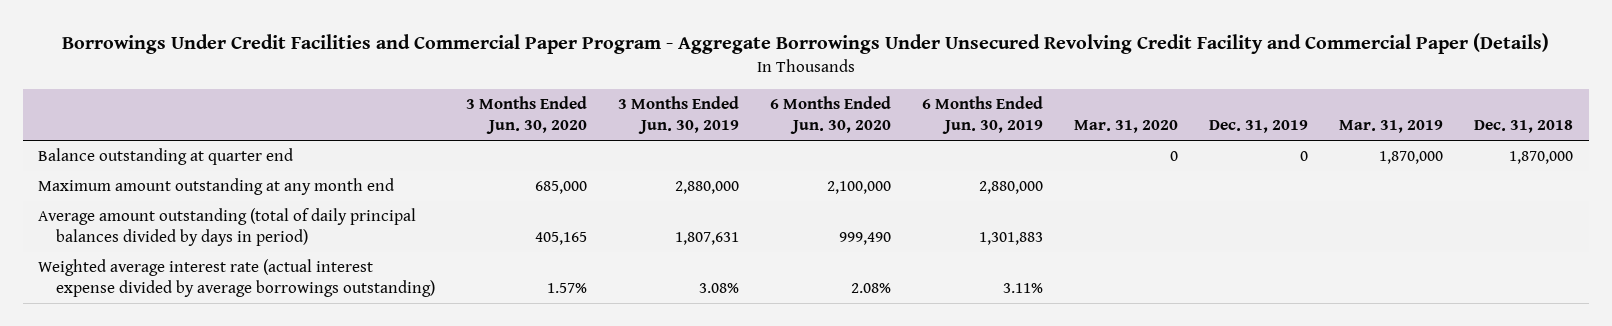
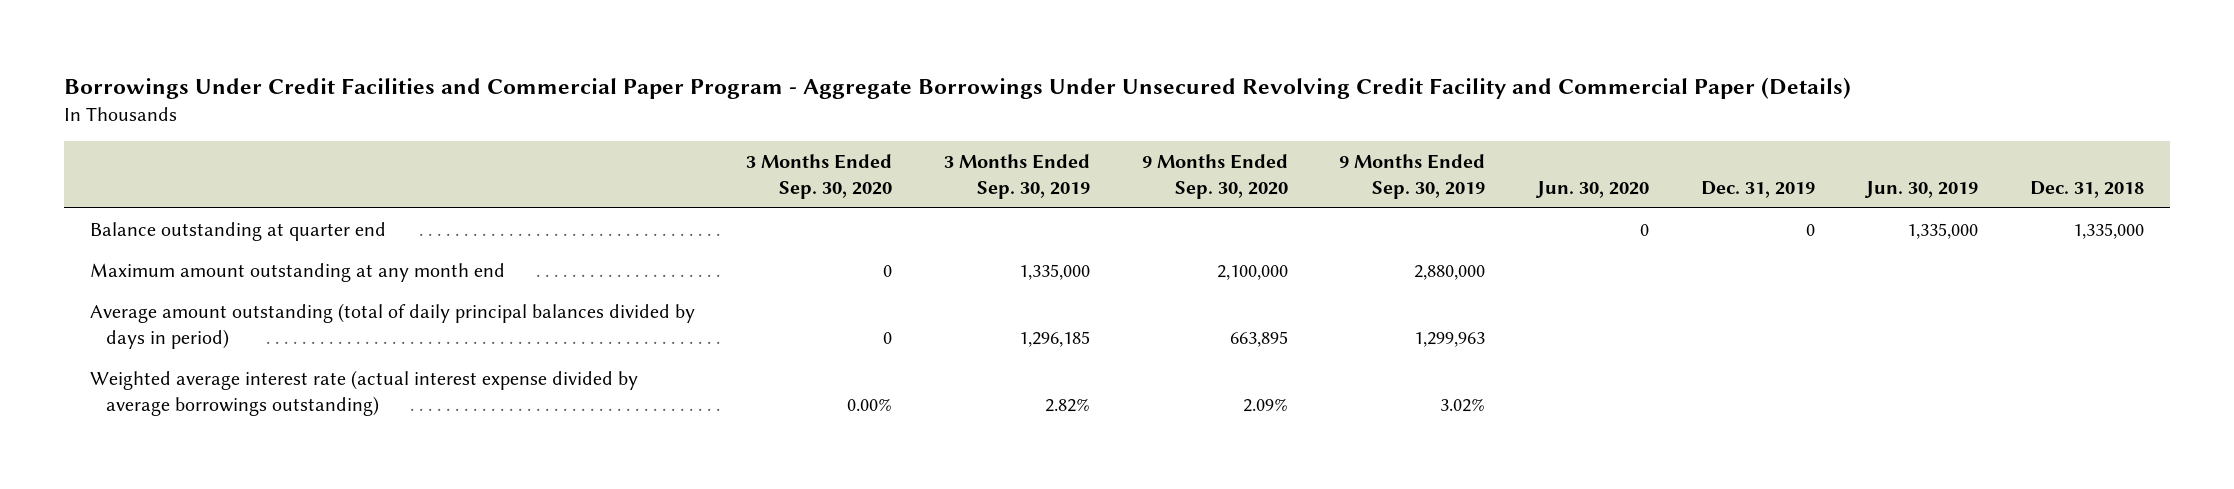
- | 3 Months Ended Jun. 30, 2020 | 3 Months Ended Jun. 30, 2019 | 6 Months Ended Jun. 30, 2020 | 6 Months Ended Jun. 30, 2019 | Mar. 31, 2020 | Dec. 31, 2019 | Mar. 31, 2019 | Dec. 31, 2018
+ | 3 Months Ended Sep. 30, 2020 | 3 Months Ended Sep. 30, 2019 | 9 Months Ended Sep. 30, 2020 | 9 Months Ended Sep. 30, 2019 | Jun. 30, 2020 | Dec. 31, 2019 | Jun. 30, 2019 | Dec. 31, 2018
- Balance outstanding at quarter end | | | | | 0 | 0 | 1,870,000 | 1,870,000
+ Balance outstanding at quarter end | | | | | 0 | 0 | 1,335,000 | 1,335,000

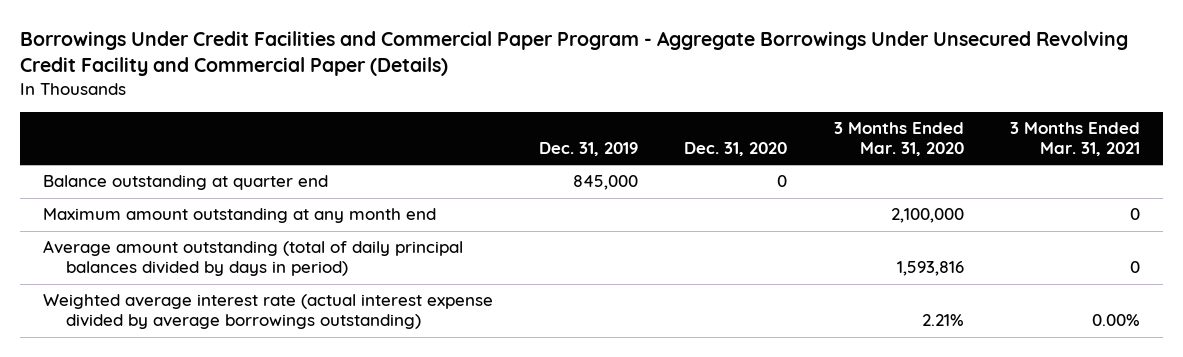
- | 3 Months Ended Sep. 30, 2020 | 3 Months Ended Sep. 30, 2019 | 9 Months Ended Sep. 30, 2020 | 9 Months Ended Sep. 30, 2019 | Jun. 30, 2020 | Dec. 31, 2019 | Jun. 30, 2019 | Dec. 31, 2018
+ | Dec. 31, 2019 | Dec. 31, 2020 | 3 Months Ended Mar. 31, 2020 | 3 Months Ended Mar. 31, 2021
- Balance outstanding at quarter end | | | | | 0 | 0 | 1,335,000 | 1,335,000
+ Balance outstanding at quarter end | 845,000 | 0 | |

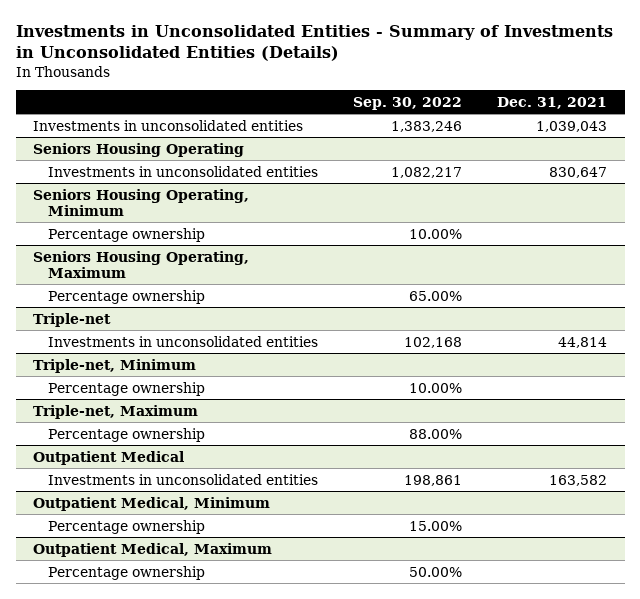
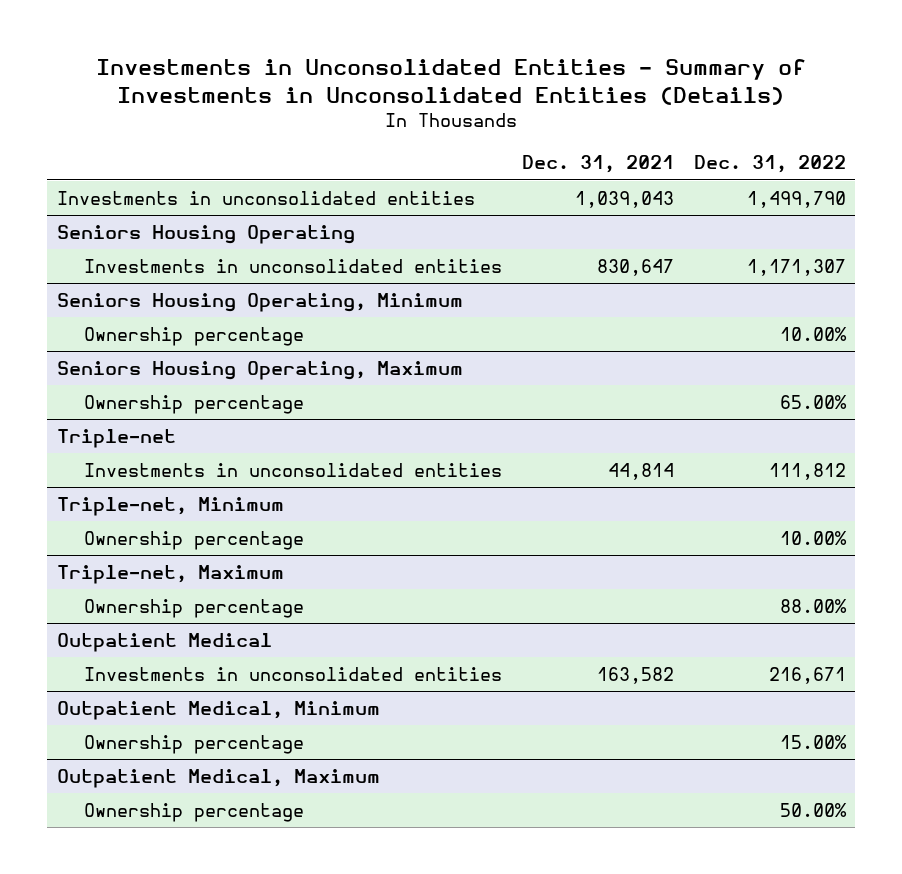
- | Sep. 30, 2022 | Dec. 31, 2021
+ | Dec. 31, 2021 | Dec. 31, 2022
@ Seniors Housing Operating, Minimum
- Percentage ownership | 10.00% |
+ Ownership percentage | | 10.00%
@ Seniors Housing Operating, Maximum
- Percentage ownership | 65.00% |
+ Ownership percentage | | 65.00%
@ Triple-net, Minimum
- Percentage ownership | 10.00% |
+ Ownership percentage | | 10.00%
@ Triple-net, Maximum
- Percentage ownership | 88.00% |
+ Ownership percentage | | 88.00%
@ Outpatient Medical, Minimum
- Percentage ownership | 15.00% |
+ Ownership percentage | | 15.00%
@ Outpatient Medical, Maximum
- Percentage ownership | 50.00% |
+ Ownership percentage | | 50.00%

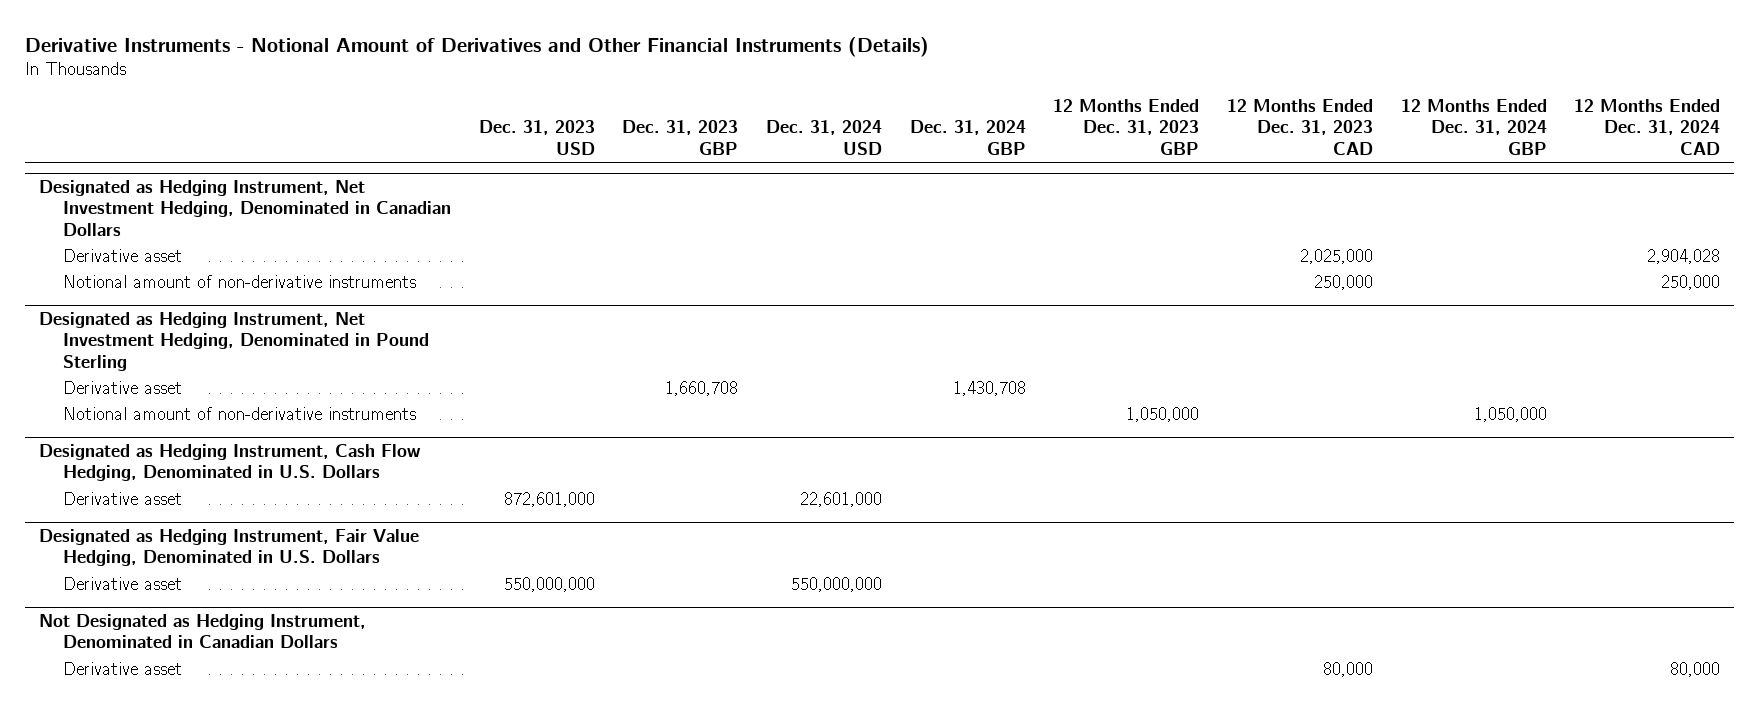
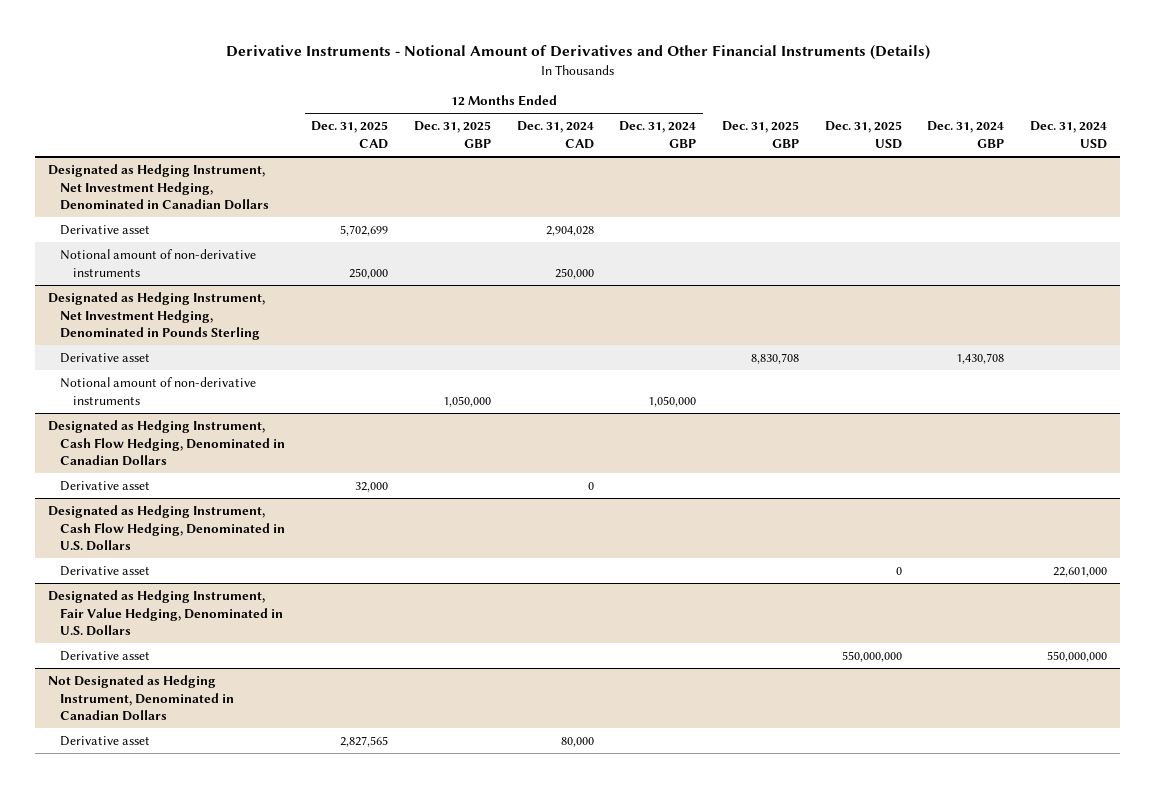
- | Dec. 31, 2023 USD | Dec. 31, 2023 GBP | Dec. 31, 2024 USD | Dec. 31, 2024 GBP | 12 Months Ended Dec. 31, 2023 GBP | 12 Months Ended Dec. 31, 2023 CAD | 12 Months Ended Dec. 31, 2024 GBP | 12 Months Ended Dec. 31, 2024 CAD
+ | 12 Months Ended Dec. 31, 2025 CAD | 12 Months Ended Dec. 31, 2025 GBP | 12 Months Ended Dec. 31, 2024 CAD | 12 Months Ended Dec. 31, 2024 GBP | Dec. 31, 2025 GBP | Dec. 31, 2025 USD | Dec. 31, 2024 GBP | Dec. 31, 2024 USD
- Designated as Hedging Instrument, Net Investment Hedging, Denominated in Pound Sterling
+ Designated as Hedging Instrument, Net Investment Hedging, Denominated in Pounds Sterling
+ Designated as Hedging Instrument, Cash Flow Hedging, Denominated in Canadian Dollars
+ Derivative asset | 32,000 | | 0 | | | | |

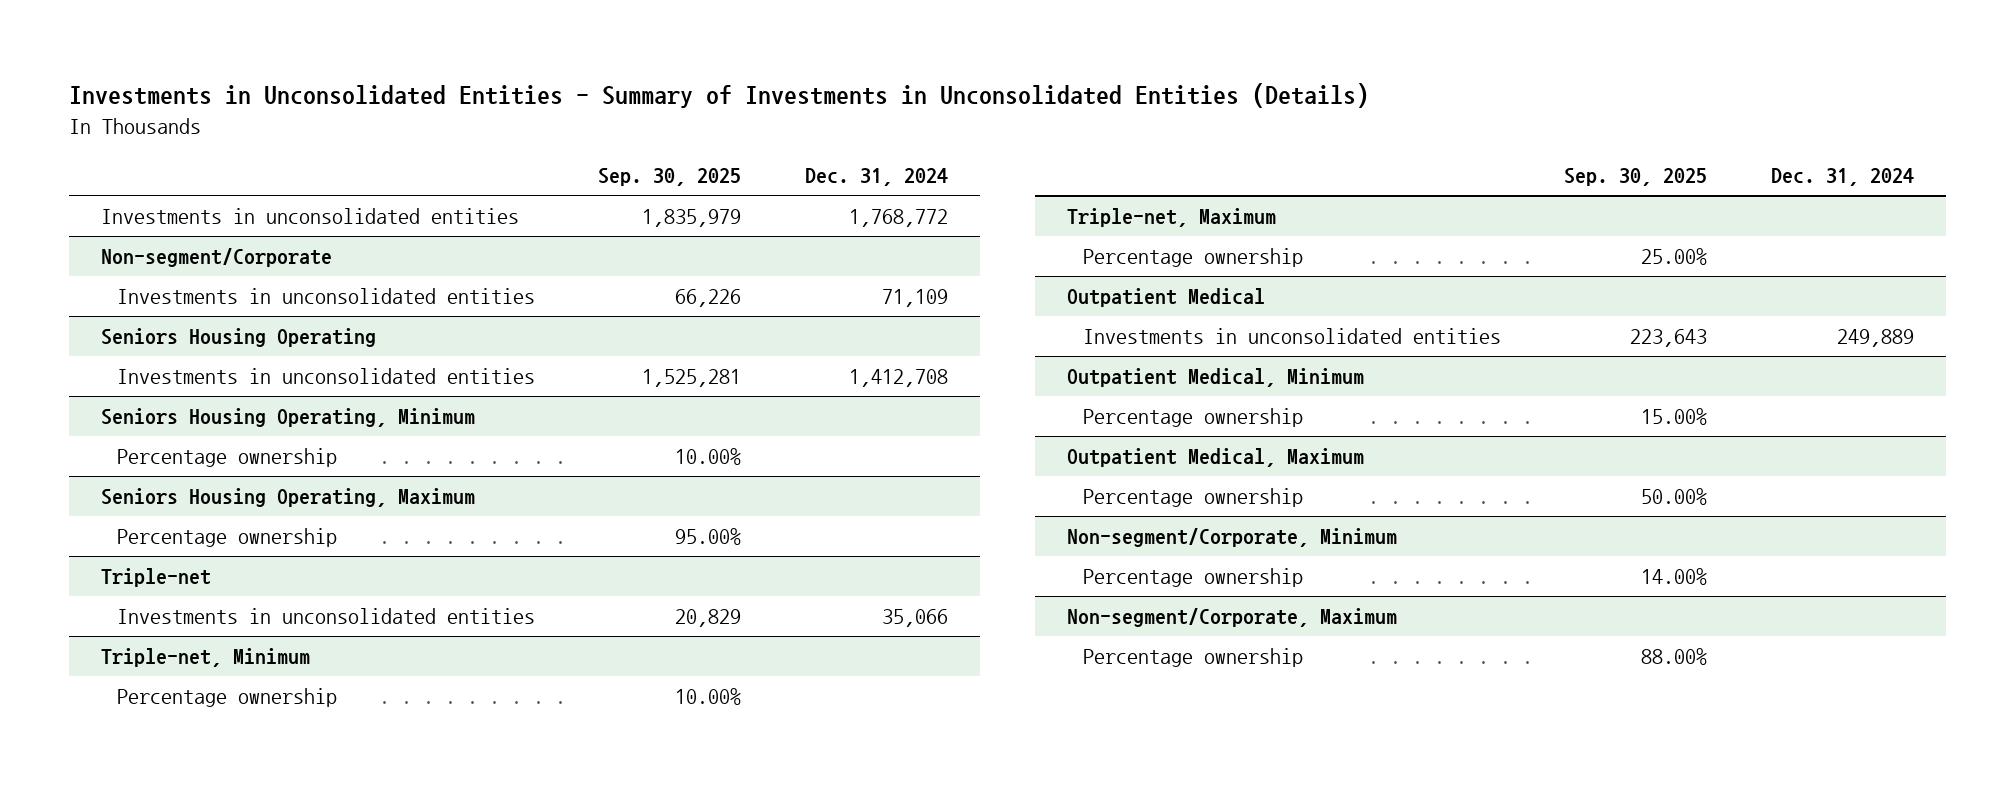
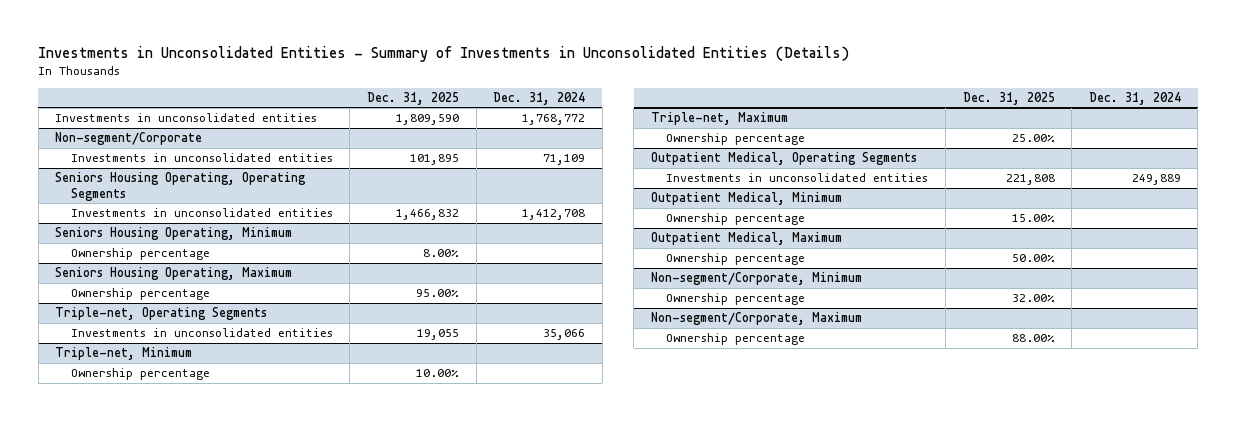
- | Sep. 30, 2025 | Dec. 31, 2024
+ | Dec. 31, 2025 | Dec. 31, 2024
- Seniors Housing Operating
+ Seniors Housing Operating, Operating Segments
@ Seniors Housing Operating, Minimum
- Percentage ownership | 10.00% |
+ Ownership percentage | 8.00% |
@ Seniors Housing Operating, Maximum
- Percentage ownership | 95.00% |
- Triple-net
@ Seniors Housing Operating, Maximum
+ Ownership percentage | 95.00% |
+ Triple-net, Operating Segments
@ Triple-net, Minimum
- Percentage ownership | 10.00% |
+ Ownership percentage | 10.00% |
@ Triple-net, Maximum
- Percentage ownership | 25.00% |
- Outpatient Medical
@ Triple-net, Maximum
+ Ownership percentage | 25.00% |
+ Outpatient Medical, Operating Segments
@ Outpatient Medical, Minimum
- Percentage ownership | 15.00% |
+ Ownership percentage | 15.00% |
@ Outpatient Medical, Maximum
- Percentage ownership | 50.00% |
+ Ownership percentage | 50.00% |
@ Non-segment/Corporate, Minimum
- Percentage ownership | 14.00% |
+ Ownership percentage | 32.00% |
@ Non-segment/Corporate, Maximum
- Percentage ownership | 88.00% |
+ Ownership percentage | 88.00% |

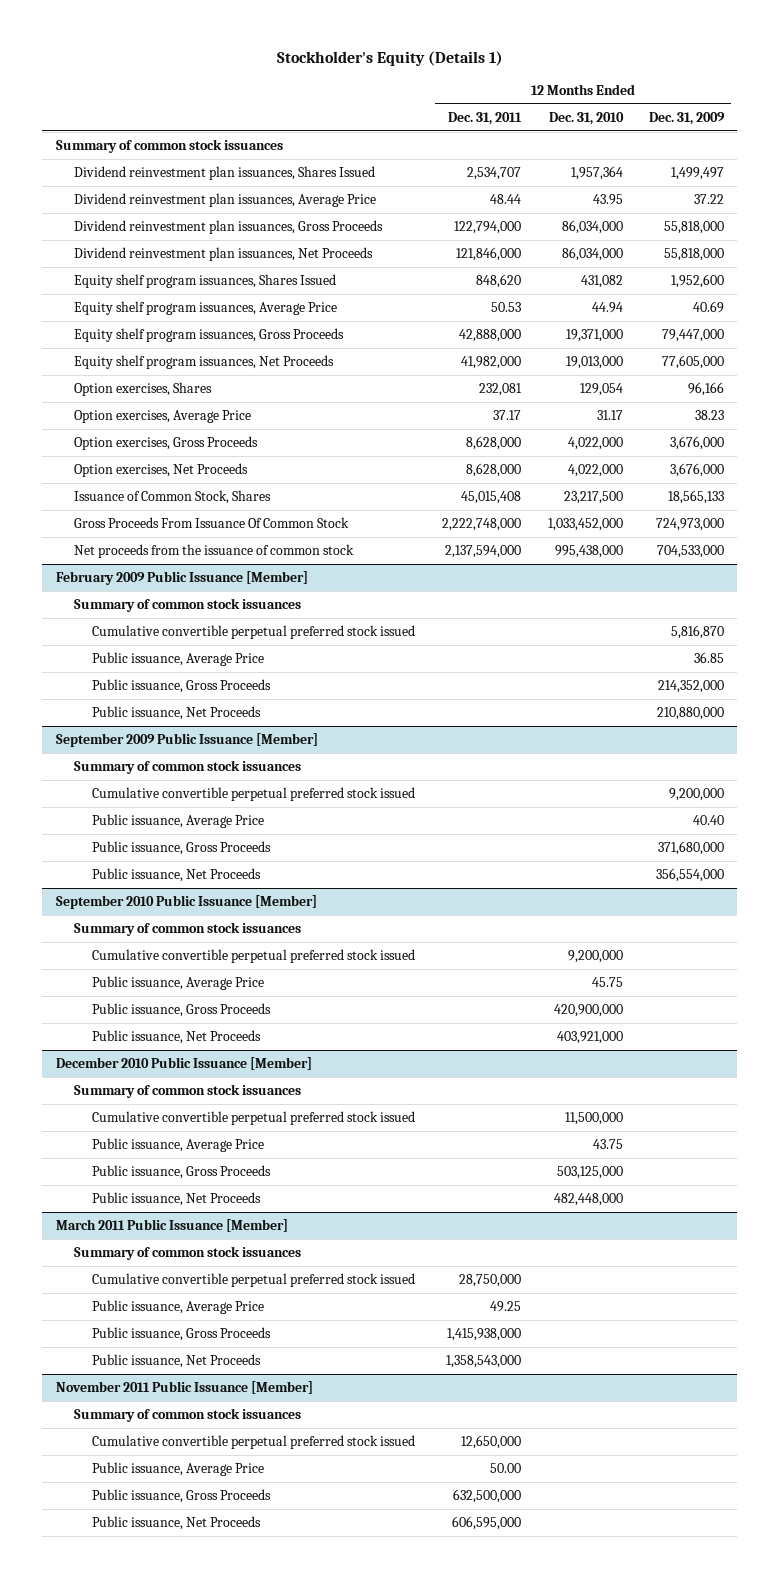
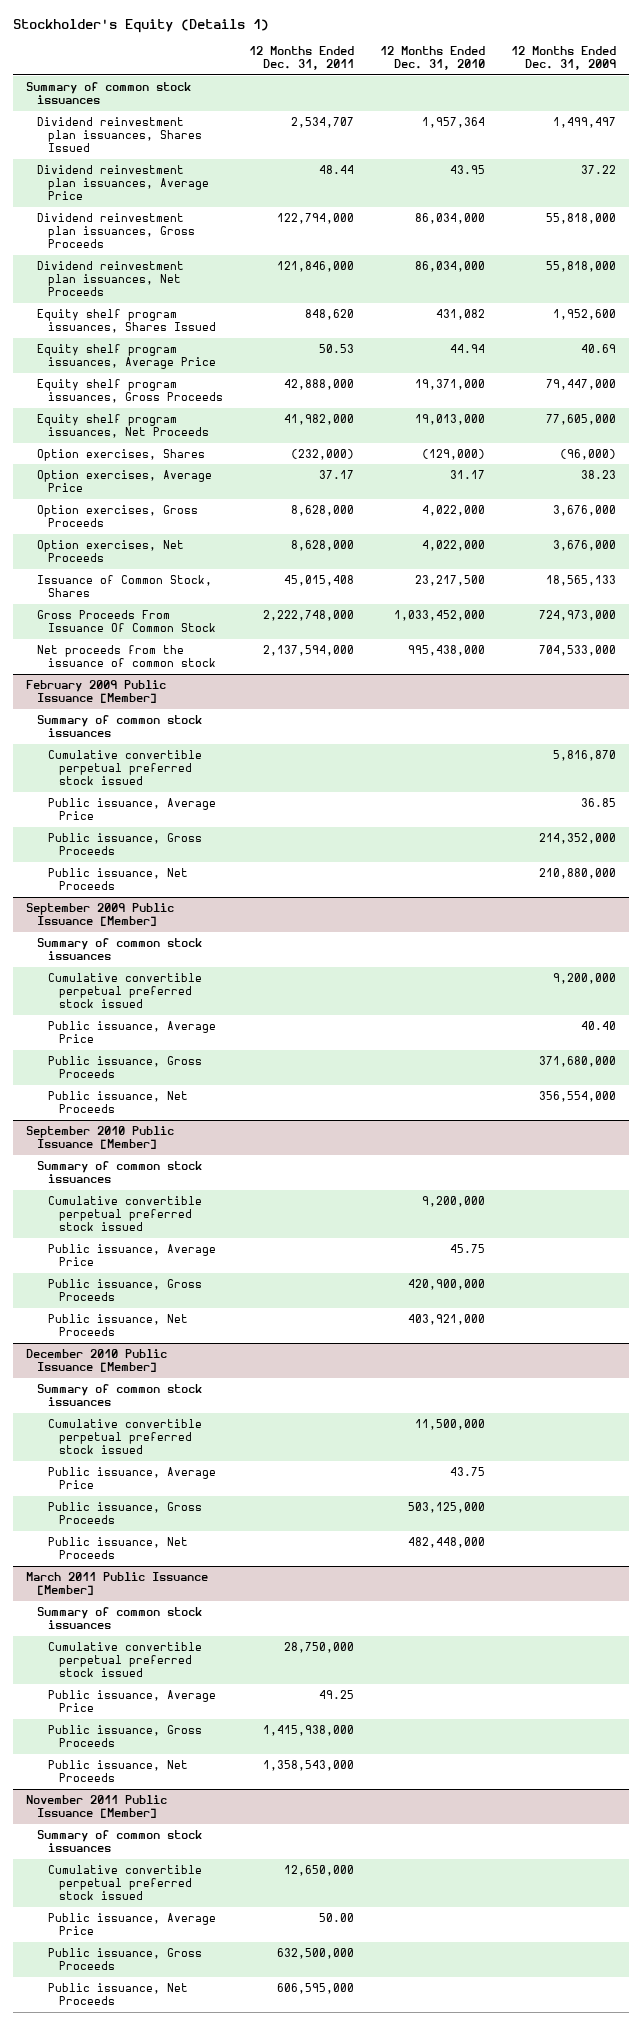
- Option exercises, Shares | 232,081 | 129,054 | 96,166
+ Option exercises, Shares | (232,000) | (129,000) | (96,000)

